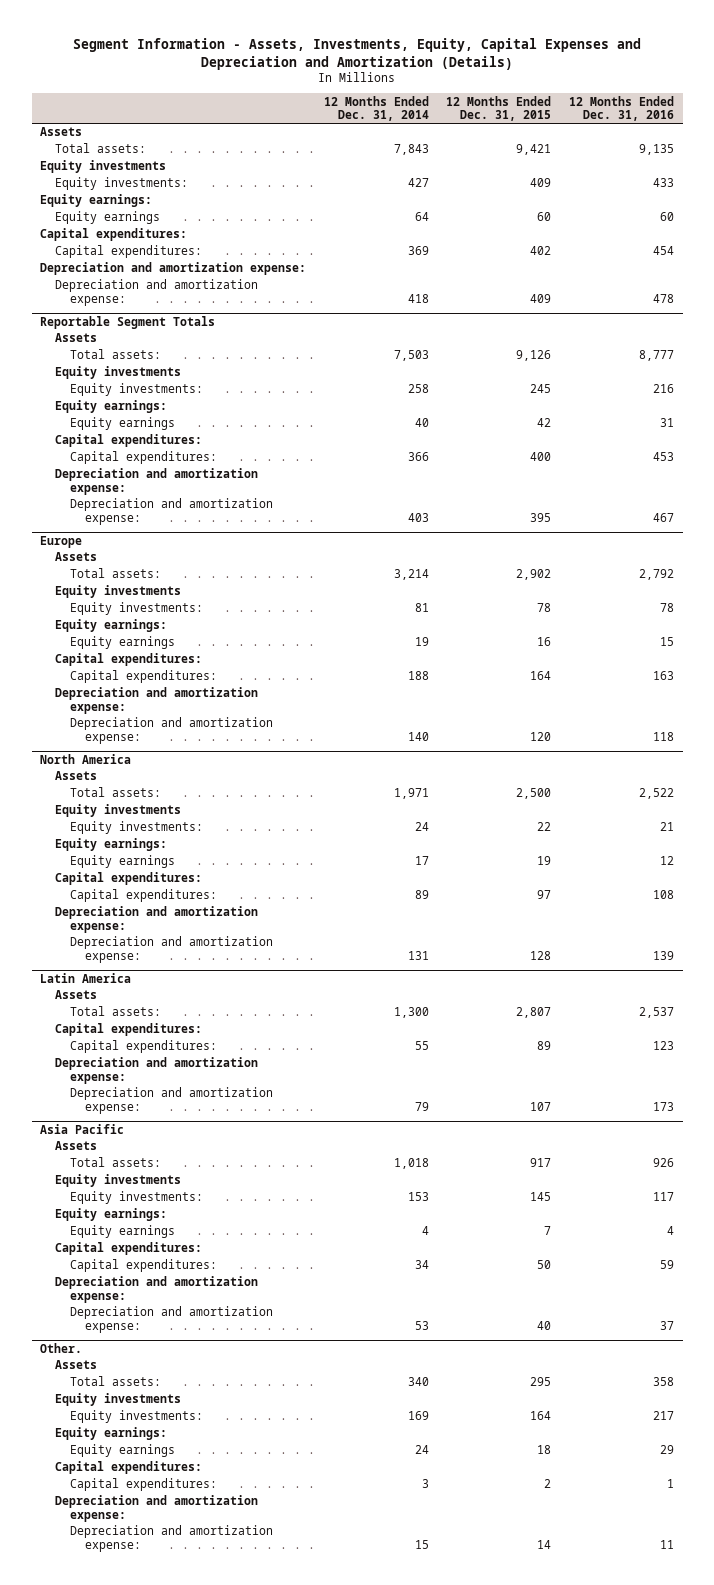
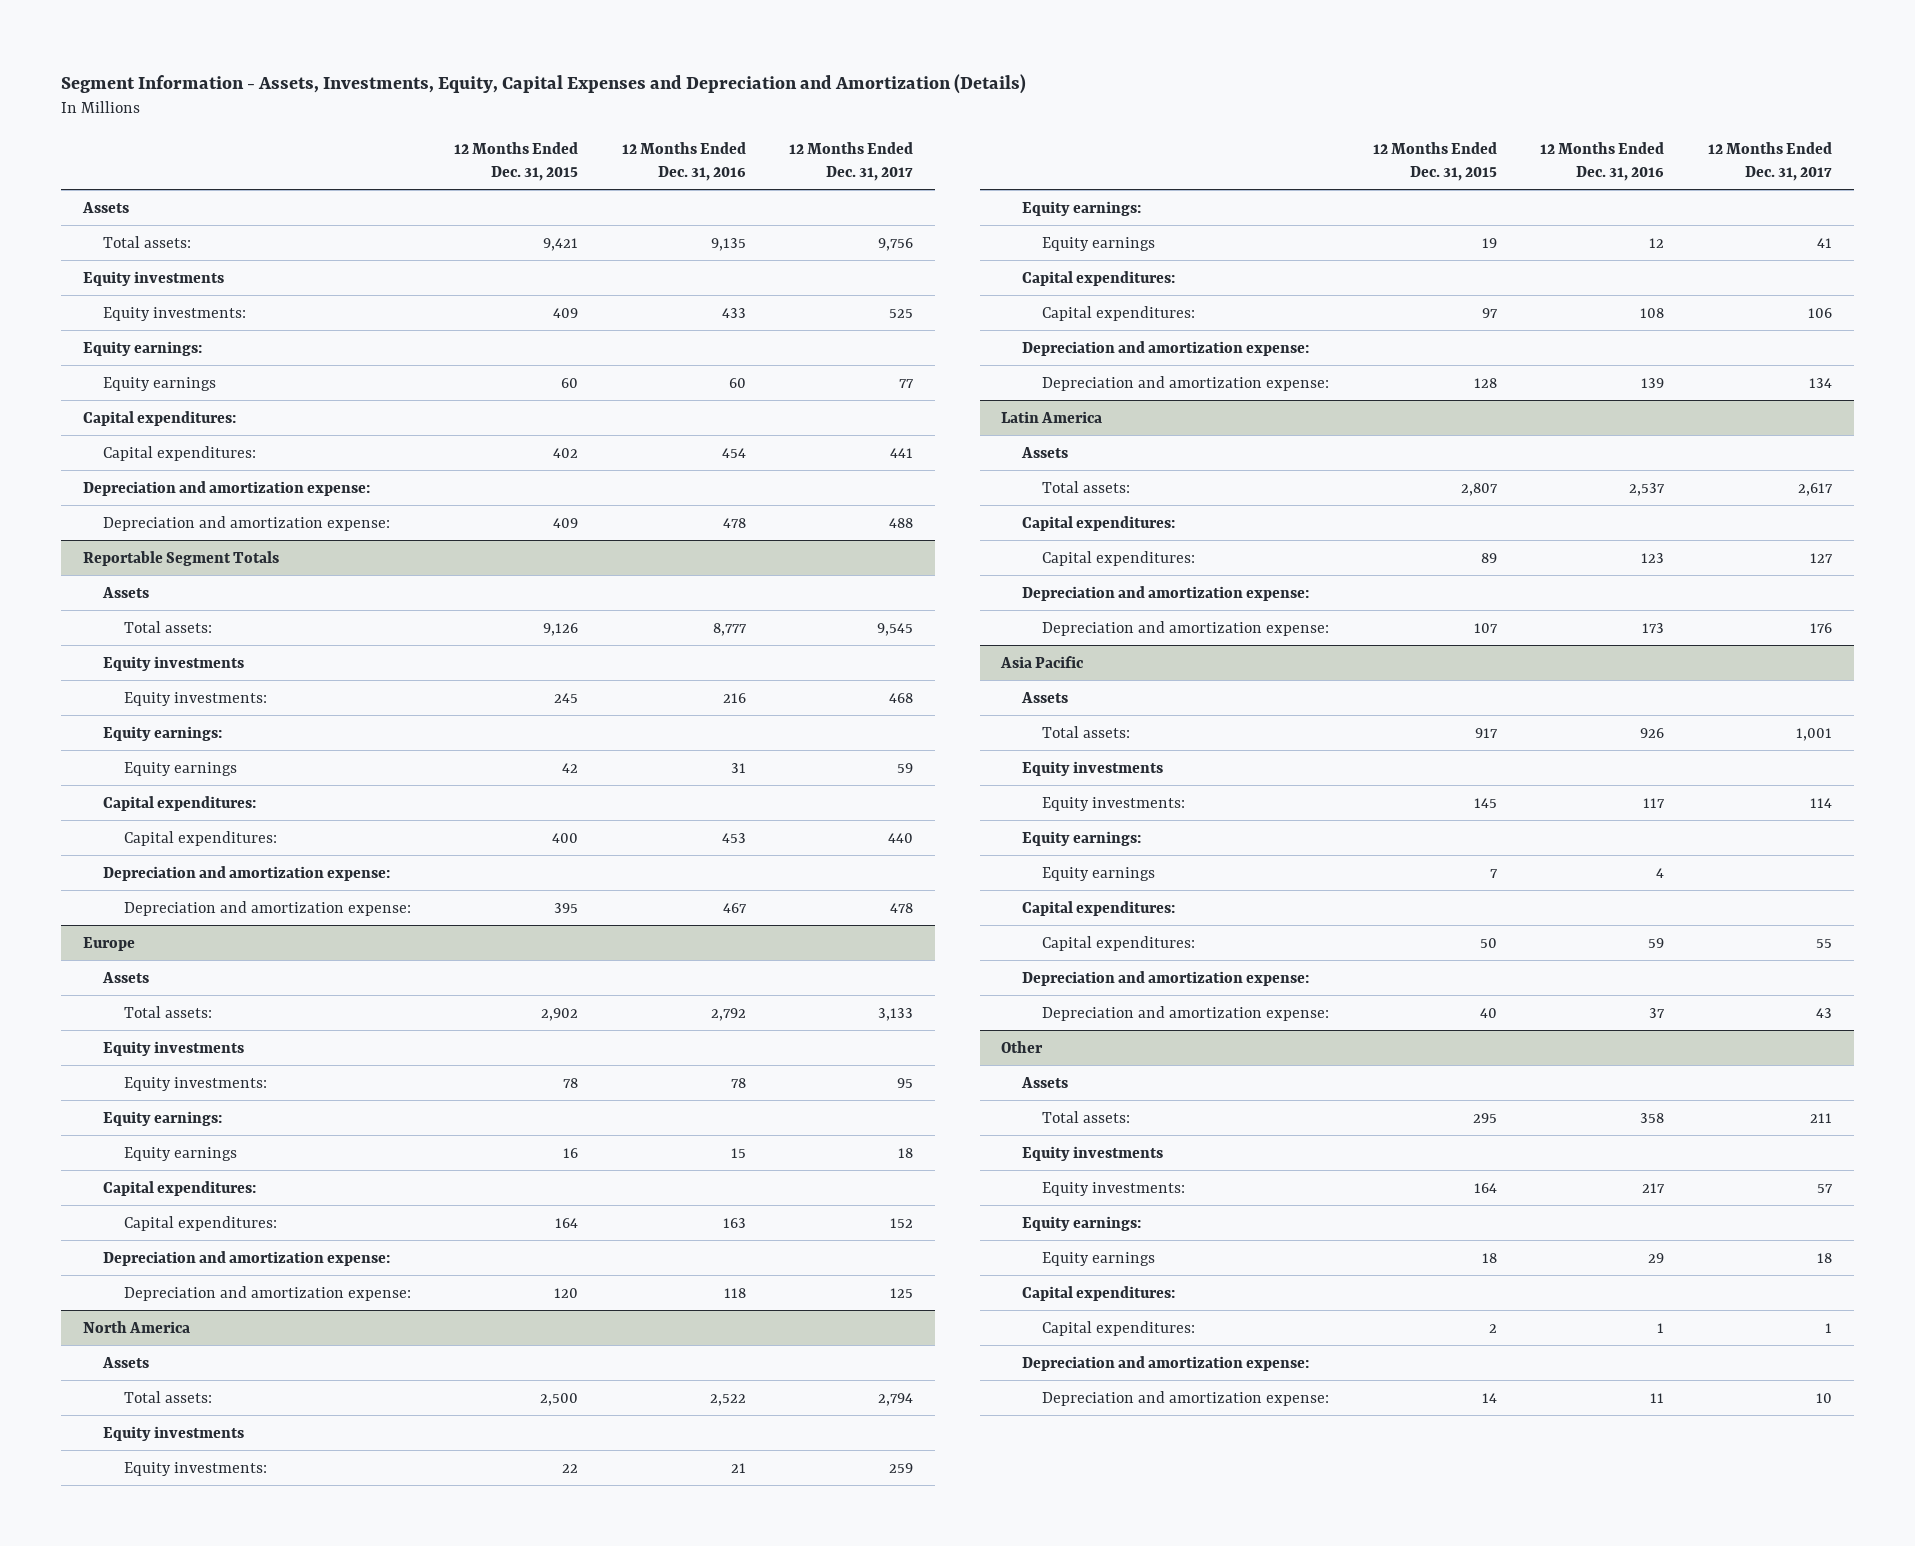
- | 12 Months Ended Dec. 31, 2014 | 12 Months Ended Dec. 31, 2015 | 12 Months Ended Dec. 31, 2016
+ | 12 Months Ended Dec. 31, 2015 | 12 Months Ended Dec. 31, 2016 | 12 Months Ended Dec. 31, 2017
- Other.
+ Other

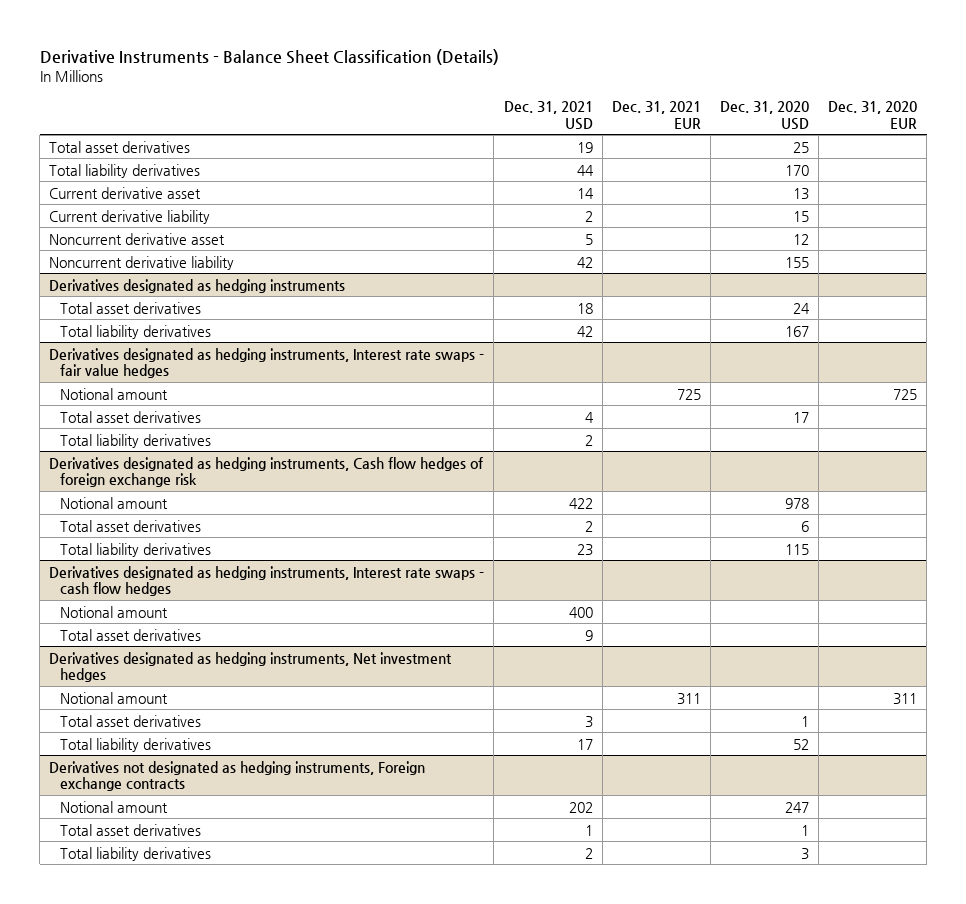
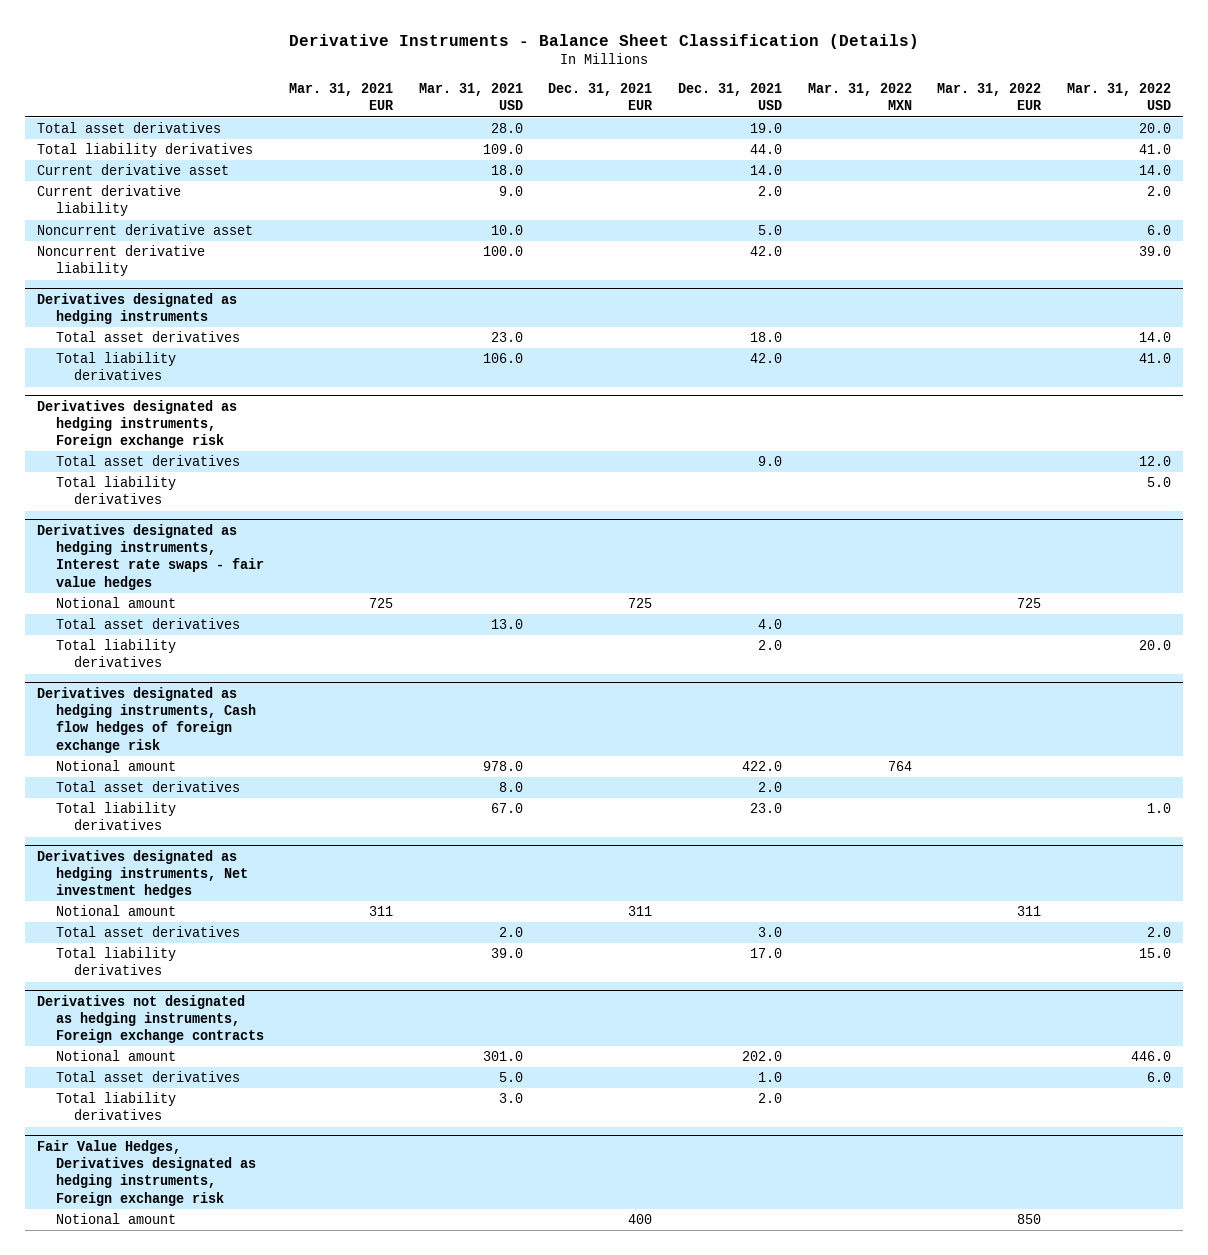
- | Dec. 31, 2021 USD | Dec. 31, 2021 EUR | Dec. 31, 2020 USD | Dec. 31, 2020 EUR
+ | Mar. 31, 2021 EUR | Mar. 31, 2021 USD | Dec. 31, 2021 EUR | Dec. 31, 2021 USD | Mar. 31, 2022 MXN | Mar. 31, 2022 EUR | Mar. 31, 2022 USD
- Total asset derivatives | 19 | | 25 |
- Total liability derivatives | 44 | | 170 |
- Current derivative asset | 14 | | 13 |
- Current derivative liability | 2 | | 15 |
- Noncurrent derivative asset | 5 | | 12 |
- Noncurrent derivative liability | 42 | | 155 |
+ Total asset derivatives | | 28.0 | | 19.0 | | | 20.0
+ Total liability derivatives | | 109.0 | | 44.0 | | | 41.0
+ Current derivative asset | | 18.0 | | 14.0 | | | 14.0
+ Current derivative liability | | 9.0 | | 2.0 | | | 2.0
+ Noncurrent derivative asset | | 10.0 | | 5.0 | | | 6.0
+ Noncurrent derivative liability | | 100.0 | | 42.0 | | | 39.0
@ Derivatives designated as hedging instruments
- Total asset derivatives | 18 | | 24 |
- Total liability derivatives | 42 | | 167 |
+ Total asset derivatives | | 23.0 | | 18.0 | | | 14.0
+ Total liability derivatives | | 106.0 | | 42.0 | | | 41.0
+ Derivatives designated as hedging instruments, Foreign exchange risk
+ Total asset derivatives | | | | 9.0 | | | 12.0
+ Total liability derivatives | | | | | | | 5.0
@ Derivatives designated as hedging instruments, Interest rate swaps - fair value hedges
- Total asset derivatives | 4 | | 17 |
- Total liability derivatives | 2 | | |
+ Total asset derivatives | | 13.0 | | 4.0 | | |
+ Total liability derivatives | | | | 2.0 | | | 20.0
@ Derivatives designated as hedging instruments, Cash flow hedges of foreign exchange risk
- Notional amount | 422 | | 978 |
- Total asset derivatives | 2 | | 6 |
- Total liability derivatives | 23 | | 115 |
- Derivatives designated as hedging instruments, Interest rate swaps - cash flow hedges
- Notional amount | 400 | | |
- Total asset derivatives | 9 | | |
@ Derivatives designated as hedging instruments, Cash flow hedges of foreign exchange risk
+ Notional amount | | 978.0 | | 422.0 | 764 | |
+ Total asset derivatives | | 8.0 | | 2.0 | | |
+ Total liability derivatives | | 67.0 | | 23.0 | | | 1.0
@ Derivatives designated as hedging instruments, Net investment hedges
- Total asset derivatives | 3 | | 1 |
- Total liability derivatives | 17 | | 52 |
+ Total asset derivatives | | 2.0 | | 3.0 | | | 2.0
+ Total liability derivatives | | 39.0 | | 17.0 | | | 15.0
@ Derivatives not designated as hedging instruments, Foreign exchange contracts
- Notional amount | 202 | | 247 |
- Total asset derivatives | 1 | | 1 |
- Total liability derivatives | 2 | | 3 |
+ Notional amount | | 301.0 | | 202.0 | | | 446.0
+ Total asset derivatives | | 5.0 | | 1.0 | | | 6.0
+ Total liability derivatives | | 3.0 | | 2.0 | | |
+ Fair Value Hedges, Derivatives designated as hedging instruments, Foreign exchange risk
+ Notional amount | | | 400 | | | 850 |

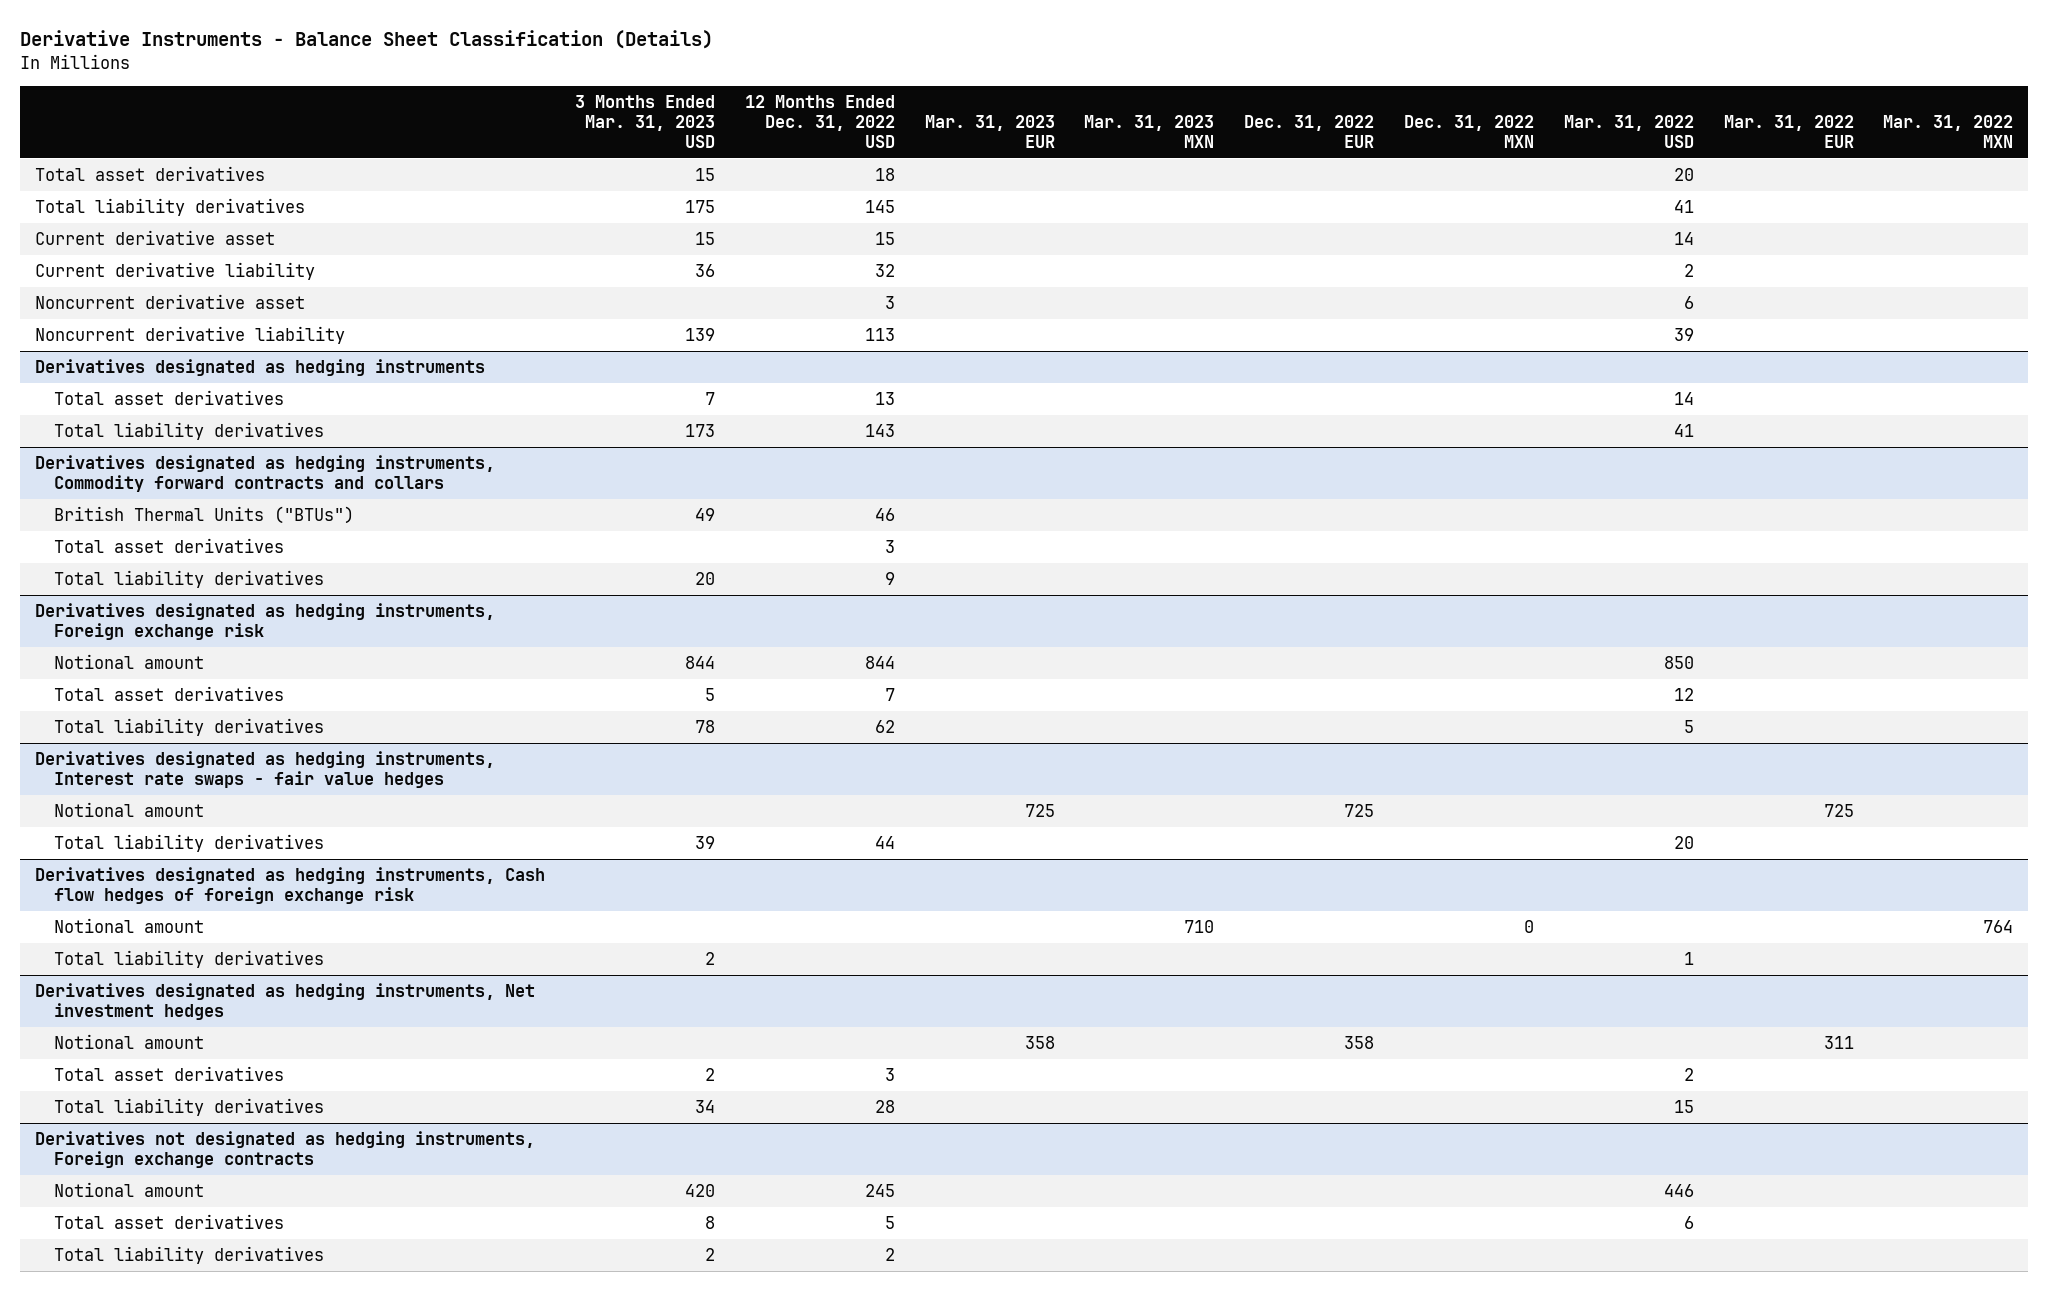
- | Mar. 31, 2021 EUR | Mar. 31, 2021 USD | Dec. 31, 2021 EUR | Dec. 31, 2021 USD | Mar. 31, 2022 MXN | Mar. 31, 2022 EUR | Mar. 31, 2022 USD
+ | 3 Months Ended Mar. 31, 2023 USD | 12 Months Ended Dec. 31, 2022 USD | Mar. 31, 2023 EUR | Mar. 31, 2023 MXN | Dec. 31, 2022 EUR | Dec. 31, 2022 MXN | Mar. 31, 2022 USD | Mar. 31, 2022 EUR | Mar. 31, 2022 MXN
- Total asset derivatives | | 28.0 | | 19.0 | | | 20.0
- Total liability derivatives | | 109.0 | | 44.0 | | | 41.0
- Current derivative asset | | 18.0 | | 14.0 | | | 14.0
- Current derivative liability | | 9.0 | | 2.0 | | | 2.0
- Noncurrent derivative asset | | 10.0 | | 5.0 | | | 6.0
- Noncurrent derivative liability | | 100.0 | | 42.0 | | | 39.0
+ Total asset derivatives | 15 | 18 | | | | | 20 | |
+ Total liability derivatives | 175 | 145 | | | | | 41 | |
+ Current derivative asset | 15 | 15 | | | | | 14 | |
+ Current derivative liability | 36 | 32 | | | | | 2 | |
+ Noncurrent derivative asset | | 3 | | | | | 6 | |
+ Noncurrent derivative liability | 139 | 113 | | | | | 39 | |
@ Derivatives designated as hedging instruments
- Total asset derivatives | | 23.0 | | 18.0 | | | 14.0
- Total liability derivatives | | 106.0 | | 42.0 | | | 41.0
+ Total asset derivatives | 7 | 13 | | | | | 14 | |
+ Total liability derivatives | 173 | 143 | | | | | 41 | |
+ Derivatives designated as hedging instruments, Commodity forward contracts and collars
+ British Thermal Units ("BTUs") | 49 | 46 | | | | | | |
+ Total asset derivatives | | 3 | | | | | | |
+ Total liability derivatives | 20 | 9 | | | | | | |
@ Derivatives designated as hedging instruments, Foreign exchange risk
- Total asset derivatives | | | | 9.0 | | | 12.0
- Total liability derivatives | | | | | | | 5.0
+ Notional amount | 844 | 844 | | | | | 850 | |
+ Total asset derivatives | 5 | 7 | | | | | 12 | |
+ Total liability derivatives | 78 | 62 | | | | | 5 | |
@ Derivatives designated as hedging instruments, Interest rate swaps - fair value hedges
- Total asset derivatives | | 13.0 | | 4.0 | | |
- Total liability derivatives | | | | 2.0 | | | 20.0
+ Total liability derivatives | 39 | 44 | | | | | 20 | |
@ Derivatives designated as hedging instruments, Cash flow hedges of foreign exchange risk
- Total asset derivatives | | 8.0 | | 2.0 | | |
- Total liability derivatives | | 67.0 | | 23.0 | | | 1.0
+ Total liability derivatives | 2 | | | | | | 1 | |
@ Derivatives designated as hedging instruments, Net investment hedges
- Total asset derivatives | | 2.0 | | 3.0 | | | 2.0
- Total liability derivatives | | 39.0 | | 17.0 | | | 15.0
+ Total asset derivatives | 2 | 3 | | | | | 2 | |
+ Total liability derivatives | 34 | 28 | | | | | 15 | |
@ Derivatives not designated as hedging instruments, Foreign exchange contracts
- Notional amount | | 301.0 | | 202.0 | | | 446.0
- Total asset derivatives | | 5.0 | | 1.0 | | | 6.0
+ Notional amount | 420 | 245 | | | | | 446 | |
+ Total asset derivatives | 8 | 5 | | | | | 6 | |
- Fair Value Hedges, Derivatives designated as hedging instruments, Foreign exchange risk
- Notional amount | | | 400 | | | 850 |

